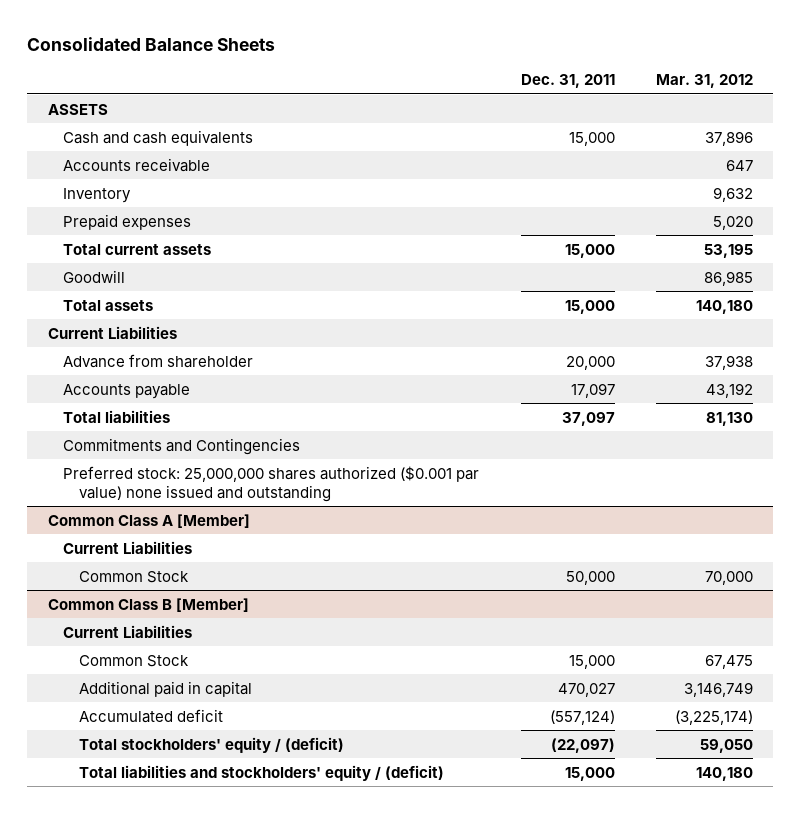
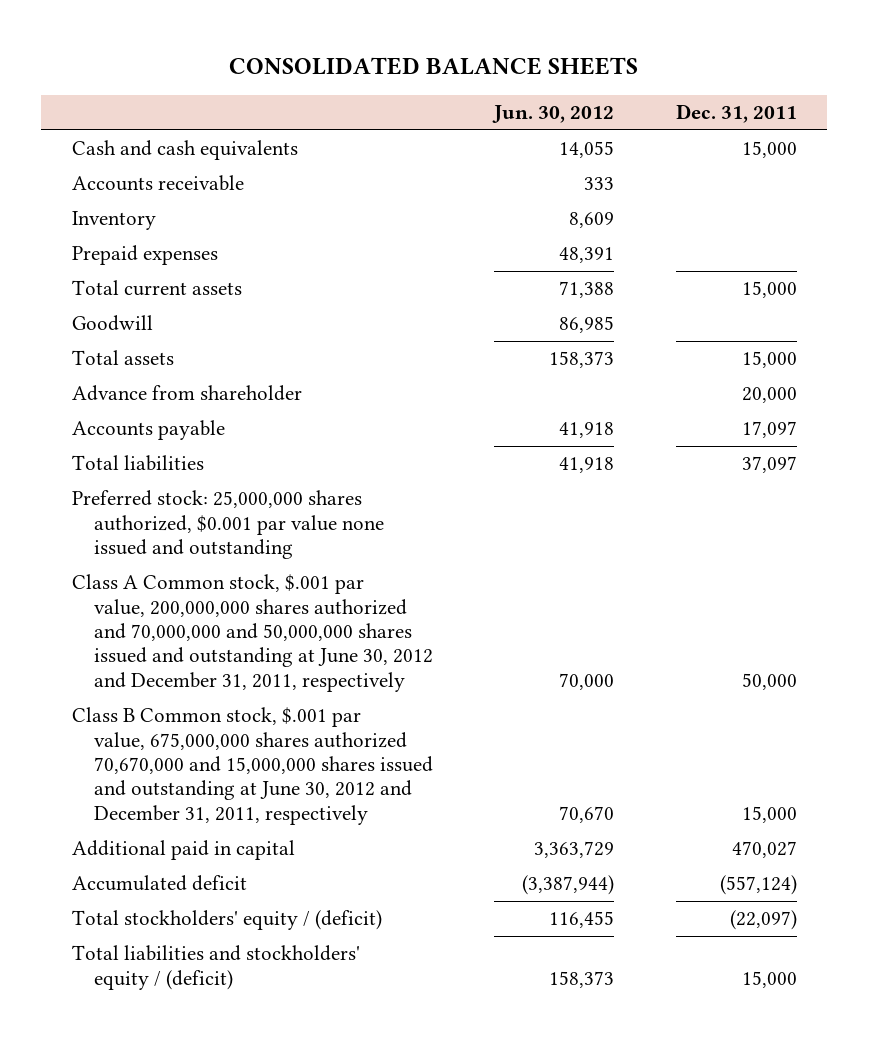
- Consolidated Balance Sheets
+ CONSOLIDATED BALANCE SHEETS
- | Dec. 31, 2011 | Mar. 31, 2012
+ | Jun. 30, 2012 | Dec. 31, 2011
- ASSETS
- Current Liabilities
- Commitments and Contingencies
- Preferred stock: 25,000,000 shares authorized ($0.001 par value) none issued and outstanding
- Common Class A [Member]
- Current Liabilities
- Common Stock | 50,000 | 70,000
- Common Class B [Member]
- Current Liabilities
- Common Stock | 15,000 | 67,475
+ Preferred stock: 25,000,000 shares authorized, $0.001 par value none issued and outstanding
+ Class A Common stock, $.001 par value, 200,000,000 shares authorized and 70,000,000 and 50,000,000 shares issued and outstanding at June 30, 2012 and December 31, 2011, respectively | 70,000 | 50,000
+ Class B Common stock, $.001 par value, 675,000,000 shares authorized 70,670,000 and 15,000,000 shares issued and outstanding at June 30, 2012 and December 31, 2011, respectively | 70,670 | 15,000

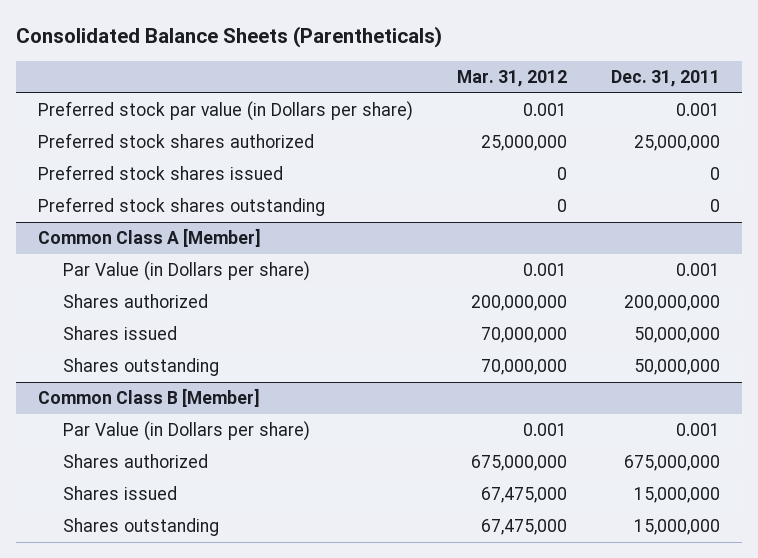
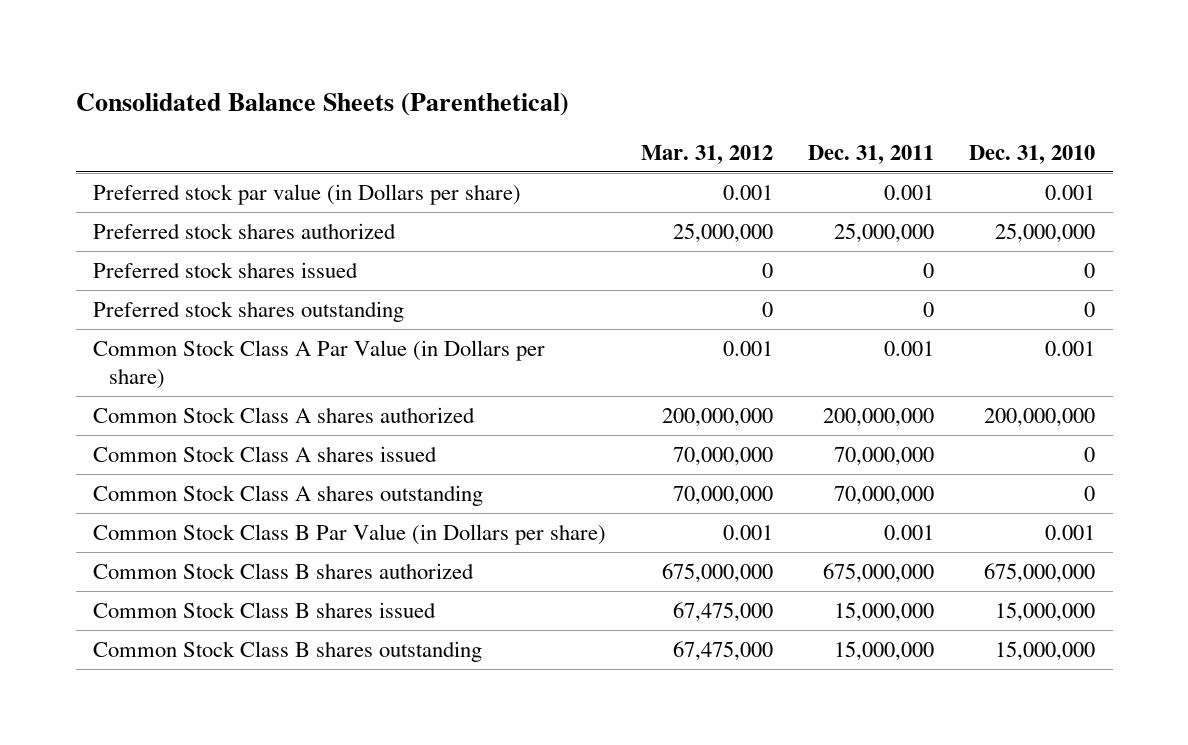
- Consolidated Balance Sheets (Parentheticals)
+ Consolidated Balance Sheets (Parenthetical)
- | Mar. 31, 2012 | Dec. 31, 2011
+ | Mar. 31, 2012 | Dec. 31, 2011 | Dec. 31, 2010
- Common Class A [Member]
- Par Value (in Dollars per share) | 0.001 | 0.001
- Shares authorized | 200,000,000 | 200,000,000
- Shares issued | 70,000,000 | 50,000,000
- Shares outstanding | 70,000,000 | 50,000,000
- Common Class B [Member]
- Par Value (in Dollars per share) | 0.001 | 0.001
- Shares authorized | 675,000,000 | 675,000,000
- Shares issued | 67,475,000 | 15,000,000
- Shares outstanding | 67,475,000 | 15,000,000
+ Common Stock Class A Par Value (in Dollars per share) | 0.001 | 0.001 | 0.001
+ Common Stock Class A shares authorized | 200,000,000 | 200,000,000 | 200,000,000
+ Common Stock Class A shares issued | 70,000,000 | 70,000,000 | 0
+ Common Stock Class A shares outstanding | 70,000,000 | 70,000,000 | 0
+ Common Stock Class B Par Value (in Dollars per share) | 0.001 | 0.001 | 0.001
+ Common Stock Class B shares authorized | 675,000,000 | 675,000,000 | 675,000,000
+ Common Stock Class B shares issued | 67,475,000 | 15,000,000 | 15,000,000
+ Common Stock Class B shares outstanding | 67,475,000 | 15,000,000 | 15,000,000

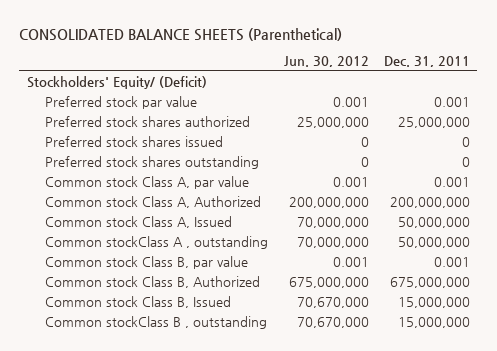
- Consolidated Balance Sheets (Parenthetical)
+ CONSOLIDATED BALANCE SHEETS (Parenthetical)
- | Mar. 31, 2012 | Dec. 31, 2011 | Dec. 31, 2010
+ | Jun. 30, 2012 | Dec. 31, 2011
- Preferred stock par value (in Dollars per share) | 0.001 | 0.001 | 0.001
+ Stockholders' Equity/ (Deficit)
+ Preferred stock par value | 0.001 | 0.001
- Common Stock Class A Par Value (in Dollars per share) | 0.001 | 0.001 | 0.001
- Common Stock Class A shares authorized | 200,000,000 | 200,000,000 | 200,000,000
- Common Stock Class A shares issued | 70,000,000 | 70,000,000 | 0
- Common Stock Class A shares outstanding | 70,000,000 | 70,000,000 | 0
- Common Stock Class B Par Value (in Dollars per share) | 0.001 | 0.001 | 0.001
- Common Stock Class B shares authorized | 675,000,000 | 675,000,000 | 675,000,000
- Common Stock Class B shares issued | 67,475,000 | 15,000,000 | 15,000,000
- Common Stock Class B shares outstanding | 67,475,000 | 15,000,000 | 15,000,000
+ Common stock Class A, par value | 0.001 | 0.001
+ Common stock Class A, Authorized | 200,000,000 | 200,000,000
+ Common stock Class A, Issued | 70,000,000 | 50,000,000
+ Common stockClass A , outstanding | 70,000,000 | 50,000,000
+ Common stock Class B, par value | 0.001 | 0.001
+ Common stock Class B, Authorized | 675,000,000 | 675,000,000
+ Common stock Class B, Issued | 70,670,000 | 15,000,000
+ Common stockClass B , outstanding | 70,670,000 | 15,000,000

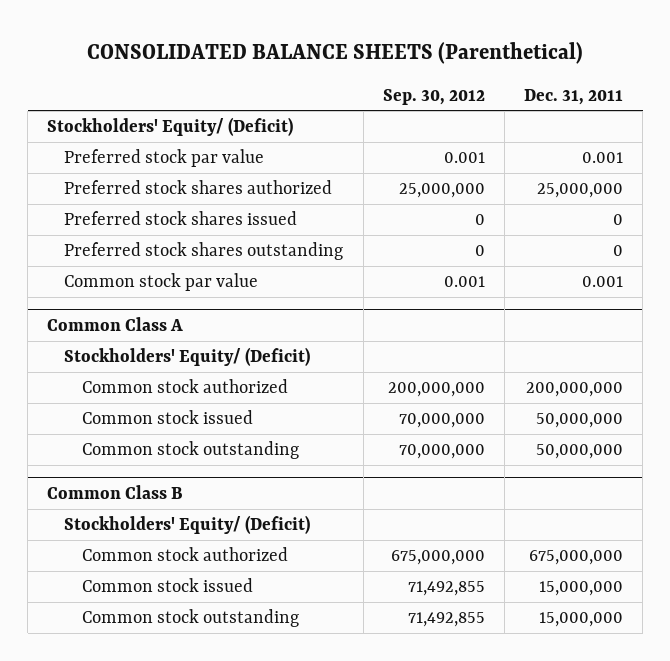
- | Jun. 30, 2012 | Dec. 31, 2011
+ | Sep. 30, 2012 | Dec. 31, 2011
- Common stock Class A, par value | 0.001 | 0.001
- Common stock Class A, Authorized | 200,000,000 | 200,000,000
- Common stock Class A, Issued | 70,000,000 | 50,000,000
- Common stockClass A , outstanding | 70,000,000 | 50,000,000
- Common stock Class B, par value | 0.001 | 0.001
- Common stock Class B, Authorized | 675,000,000 | 675,000,000
- Common stock Class B, Issued | 70,670,000 | 15,000,000
- Common stockClass B , outstanding | 70,670,000 | 15,000,000
+ Common stock par value | 0.001 | 0.001
+ Common Class A
+ Stockholders' Equity/ (Deficit)
+ Common stock authorized | 200,000,000 | 200,000,000
+ Common stock issued | 70,000,000 | 50,000,000
+ Common stock outstanding | 70,000,000 | 50,000,000
+ Common Class B
+ Stockholders' Equity/ (Deficit)
+ Common stock authorized | 675,000,000 | 675,000,000
+ Common stock issued | 71,492,855 | 15,000,000
+ Common stock outstanding | 71,492,855 | 15,000,000

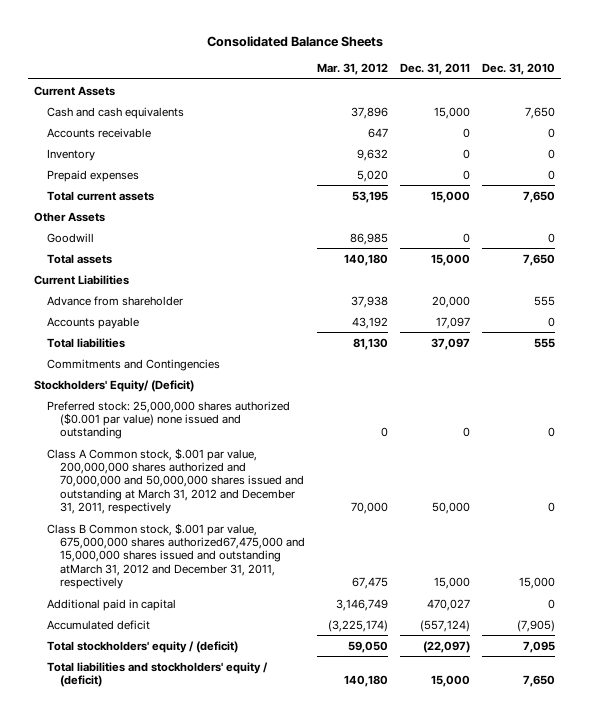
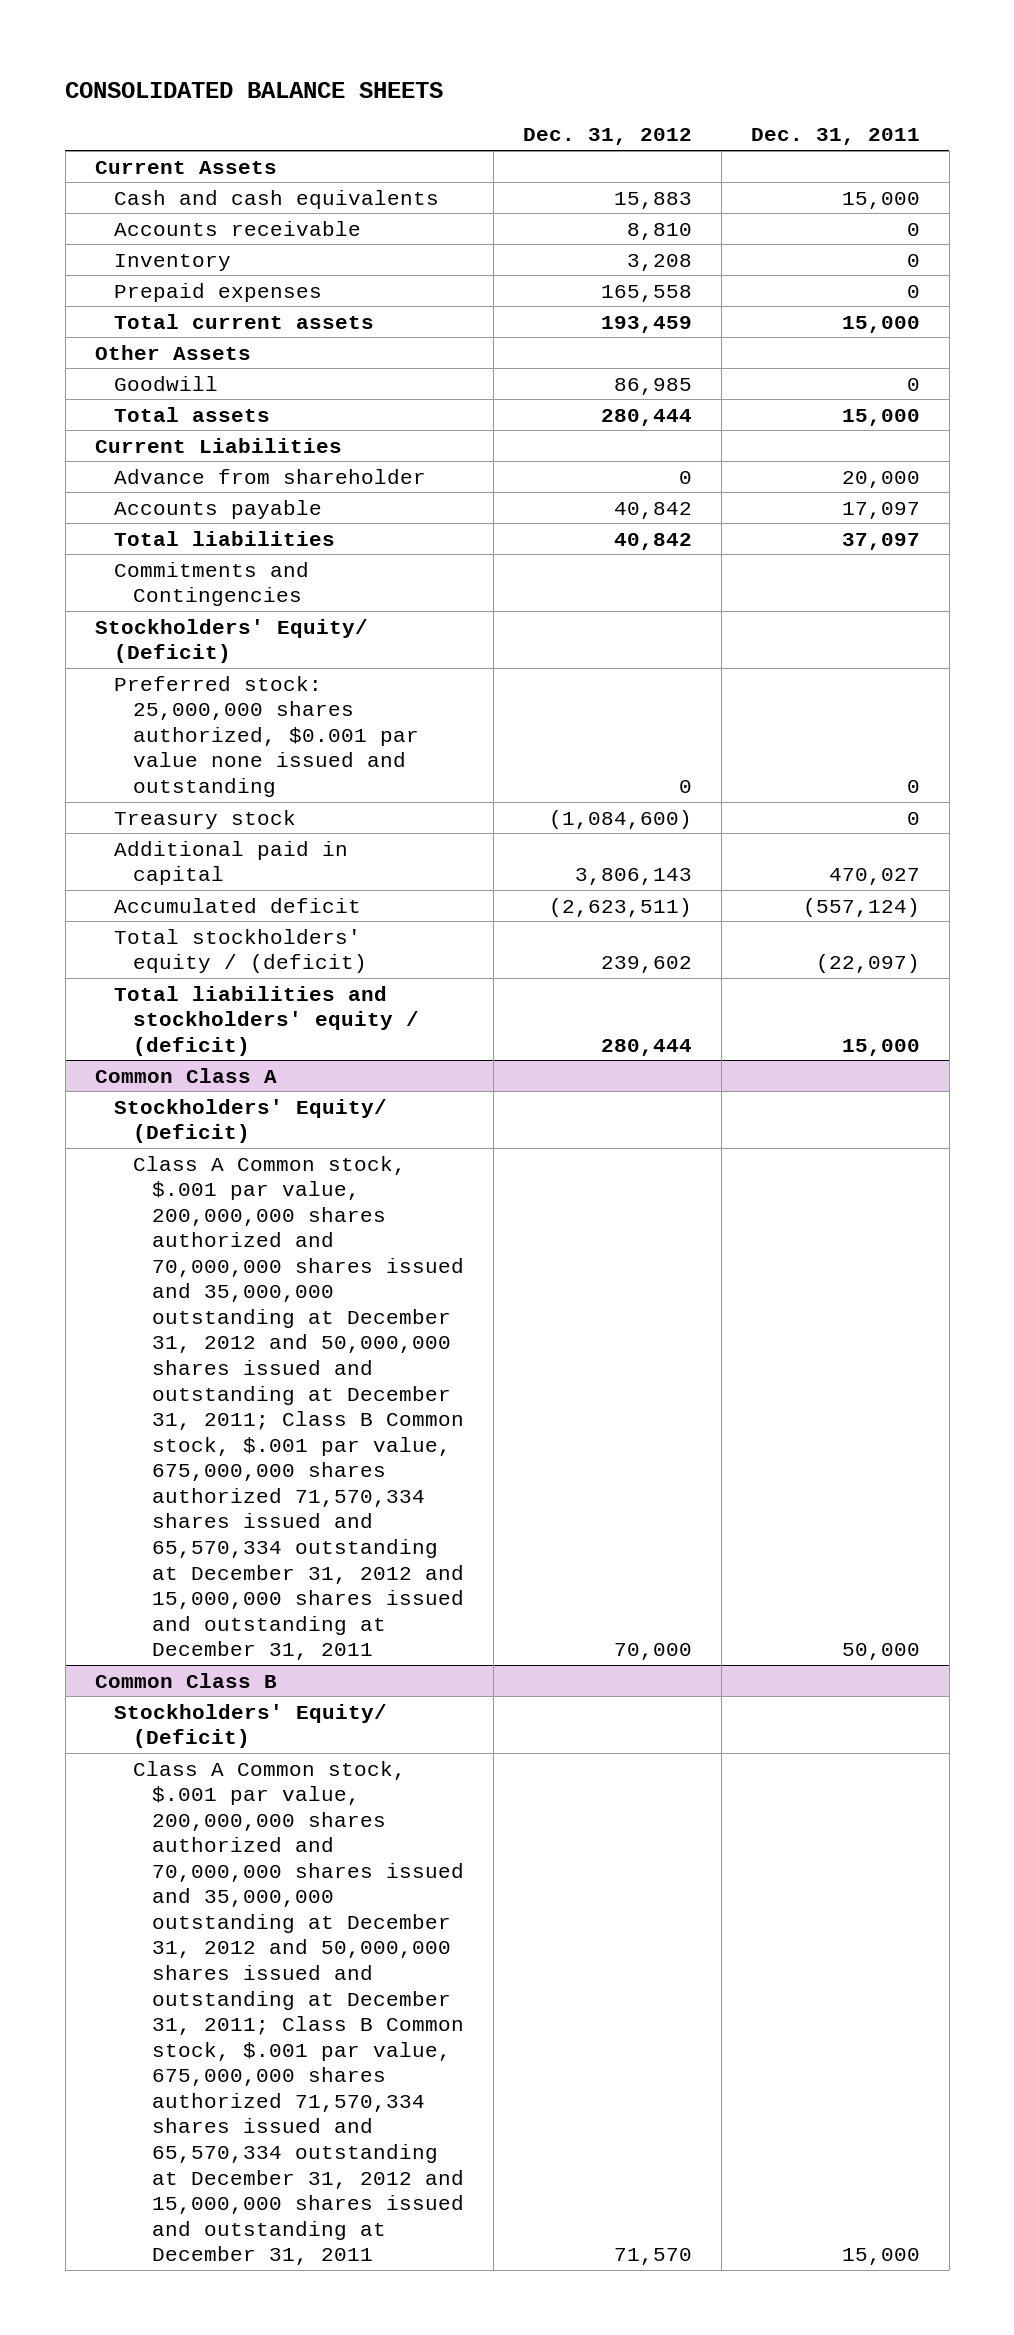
- Consolidated Balance Sheets
+ CONSOLIDATED BALANCE SHEETS
- | Mar. 31, 2012 | Dec. 31, 2011 | Dec. 31, 2010
+ | Dec. 31, 2012 | Dec. 31, 2011
- Preferred stock: 25,000,000 shares authorized ($0.001 par value) none issued and outstanding | 0 | 0 | 0
- Class A Common stock, $.001 par value, 200,000,000 shares authorized and 70,000,000 and 50,000,000 shares issued and outstanding at March 31, 2012 and December 31, 2011, respectively | 70,000 | 50,000 | 0
- Class B Common stock, $.001 par value, 675,000,000 shares authorized67,475,000 and 15,000,000 shares issued and outstanding atMarch 31, 2012 and December 31, 2011, respectively | 67,475 | 15,000 | 15,000
+ Preferred stock: 25,000,000 shares authorized, $0.001 par value none issued and outstanding | 0 | 0
+ Treasury stock | (1,084,600) | 0
+ Common Class A
+ Stockholders' Equity/ (Deficit)
+ Class A Common stock, $.001 par value, 200,000,000 shares authorized and 70,000,000 shares issued and 35,000,000 outstanding at December 31, 2012 and 50,000,000 shares issued and outstanding at December 31, 2011; Class B Common stock, $.001 par value, 675,000,000 shares authorized 71,570,334 shares issued and 65,570,334 outstanding at December 31, 2012 and 15,000,000 shares issued and outstanding at December 31, 2011 | 70,000 | 50,000
+ Common Class B
+ Stockholders' Equity/ (Deficit)
+ Class A Common stock, $.001 par value, 200,000,000 shares authorized and 70,000,000 shares issued and 35,000,000 outstanding at December 31, 2012 and 50,000,000 shares issued and outstanding at December 31, 2011; Class B Common stock, $.001 par value, 675,000,000 shares authorized 71,570,334 shares issued and 65,570,334 outstanding at December 31, 2012 and 15,000,000 shares issued and outstanding at December 31, 2011 | 71,570 | 15,000

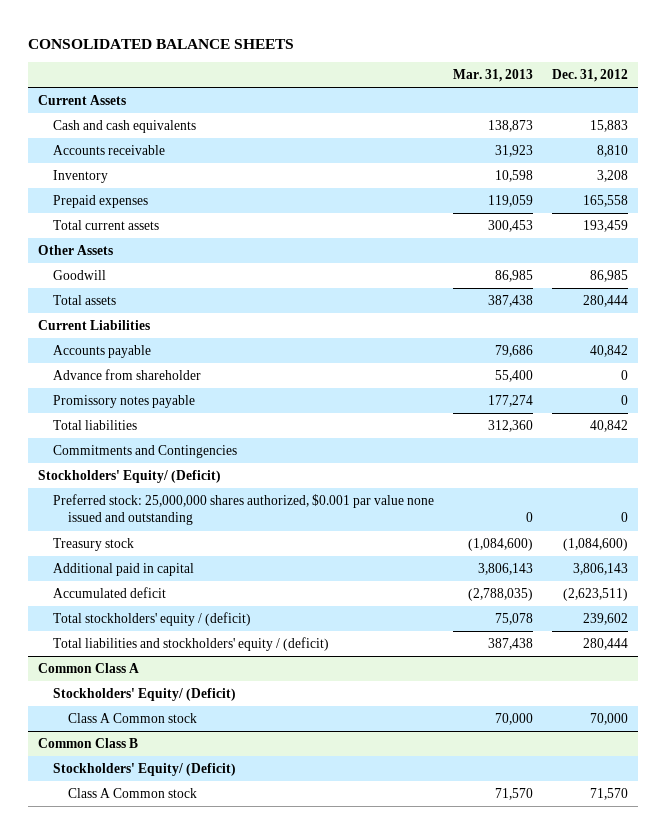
- | Dec. 31, 2012 | Dec. 31, 2011
+ | Mar. 31, 2013 | Dec. 31, 2012
moved down: Advance from shareholder | 55,400 | 0
+ Promissory notes payable | 177,274 | 0
@ Common Class A
- Class A Common stock, $.001 par value, 200,000,000 shares authorized and 70,000,000 shares issued and 35,000,000 outstanding at December 31, 2012 and 50,000,000 shares issued and outstanding at December 31, 2011; Class B Common stock, $.001 par value, 675,000,000 shares authorized 71,570,334 shares issued and 65,570,334 outstanding at December 31, 2012 and 15,000,000 shares issued and outstanding at December 31, 2011 | 70,000 | 50,000
+ Class A Common stock | 70,000 | 70,000
@ Common Class B
- Class A Common stock, $.001 par value, 200,000,000 shares authorized and 70,000,000 shares issued and 35,000,000 outstanding at December 31, 2012 and 50,000,000 shares issued and outstanding at December 31, 2011; Class B Common stock, $.001 par value, 675,000,000 shares authorized 71,570,334 shares issued and 65,570,334 outstanding at December 31, 2012 and 15,000,000 shares issued and outstanding at December 31, 2011 | 71,570 | 15,000
+ Class A Common stock | 71,570 | 71,570

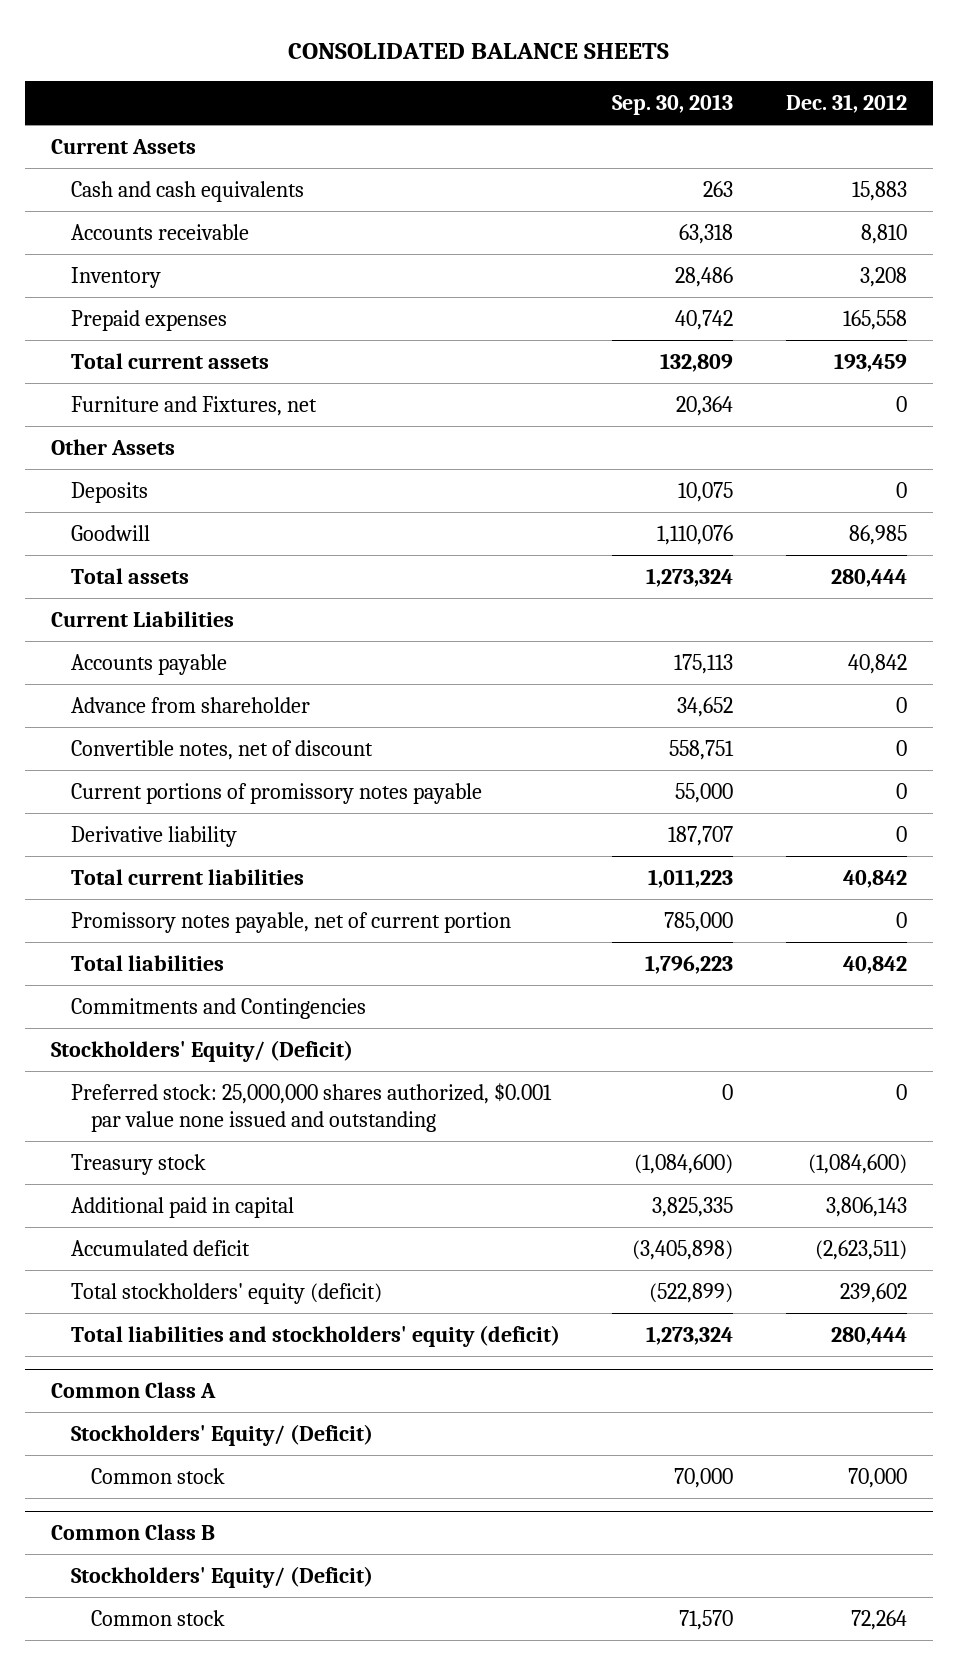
- | Mar. 31, 2013 | Dec. 31, 2012
+ | Sep. 30, 2013 | Dec. 31, 2012
+ Furniture and Fixtures, net | 20,364 | 0
+ Deposits | 10,075 | 0
- Promissory notes payable | 177,274 | 0
+ Convertible notes, net of discount | 558,751 | 0
+ Current portions of promissory notes payable | 55,000 | 0
+ Derivative liability | 187,707 | 0
+ Total current liabilities | 1,011,223 | 40,842
+ Promissory notes payable, net of current portion | 785,000 | 0
- Total stockholders' equity / (deficit) | 75,078 | 239,602
- Total liabilities and stockholders' equity / (deficit) | 387,438 | 280,444
+ Total stockholders' equity (deficit) | (522,899) | 239,602
+ Total liabilities and stockholders' equity (deficit) | 1,273,324 | 280,444
@ Common Class A
- Class A Common stock | 70,000 | 70,000
+ Common stock | 70,000 | 70,000
@ Common Class B
- Class A Common stock | 71,570 | 71,570
+ Common stock | 71,570 | 72,264

